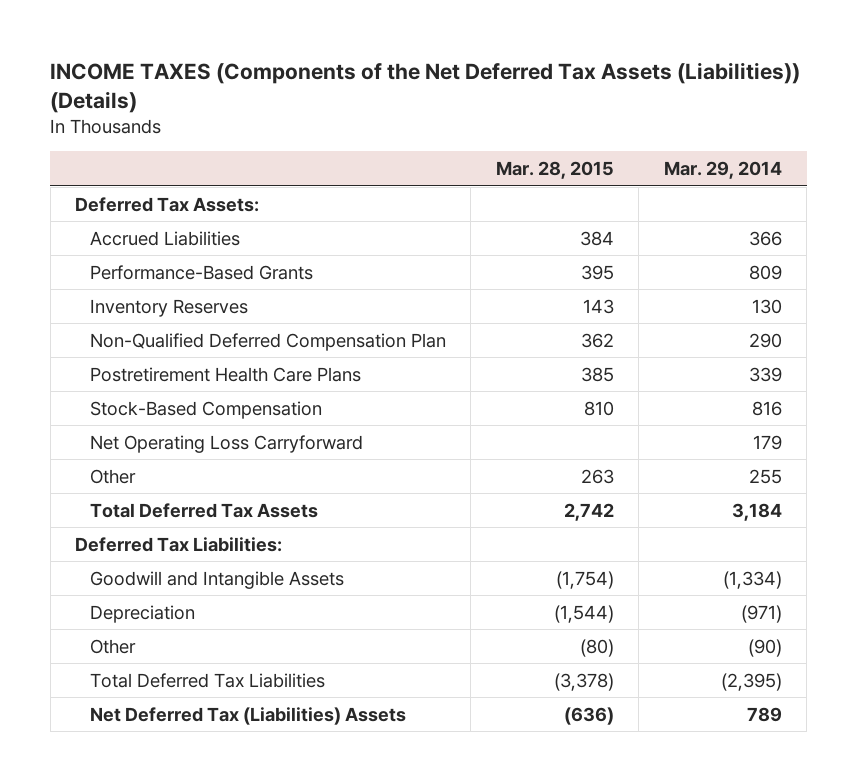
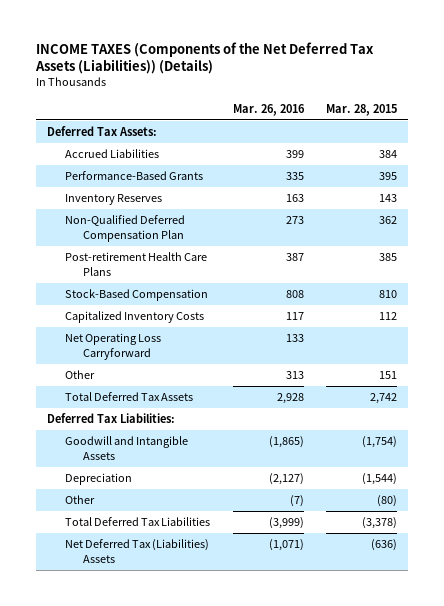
- | Mar. 28, 2015 | Mar. 29, 2014
+ | Mar. 26, 2016 | Mar. 28, 2015
- Postretirement Health Care Plans | 385 | 339
+ Post-retirement Health Care Plans | 387 | 385
+ Capitalized Inventory Costs | 117 | 112
- Other | 263 | 255
+ Other | 313 | 151

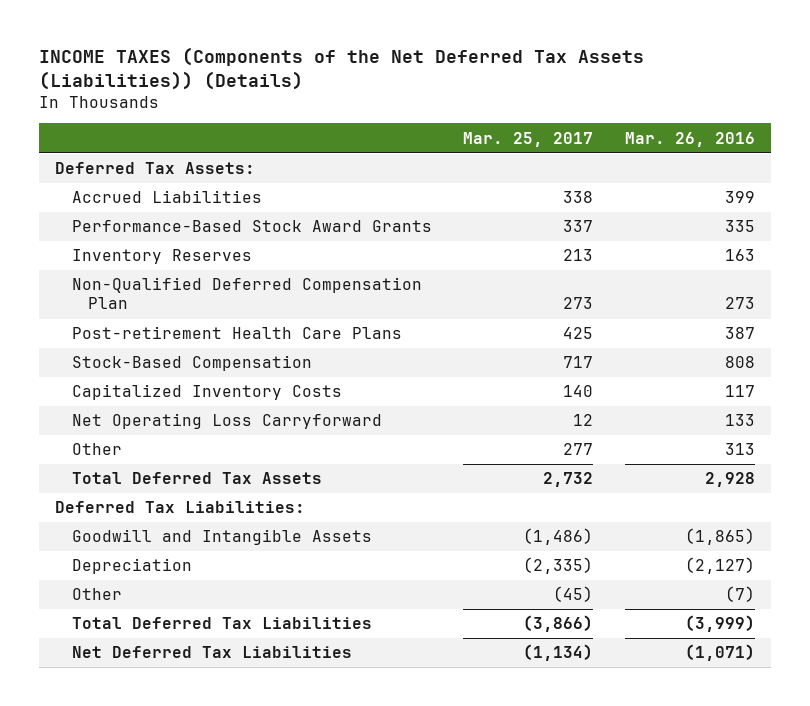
- | Mar. 26, 2016 | Mar. 28, 2015
+ | Mar. 25, 2017 | Mar. 26, 2016
- Performance-Based Grants | 335 | 395
+ Performance-Based Stock Award Grants | 337 | 335
- Net Deferred Tax (Liabilities) Assets | (1,071) | (636)
+ Net Deferred Tax Liabilities | (1,134) | (1,071)

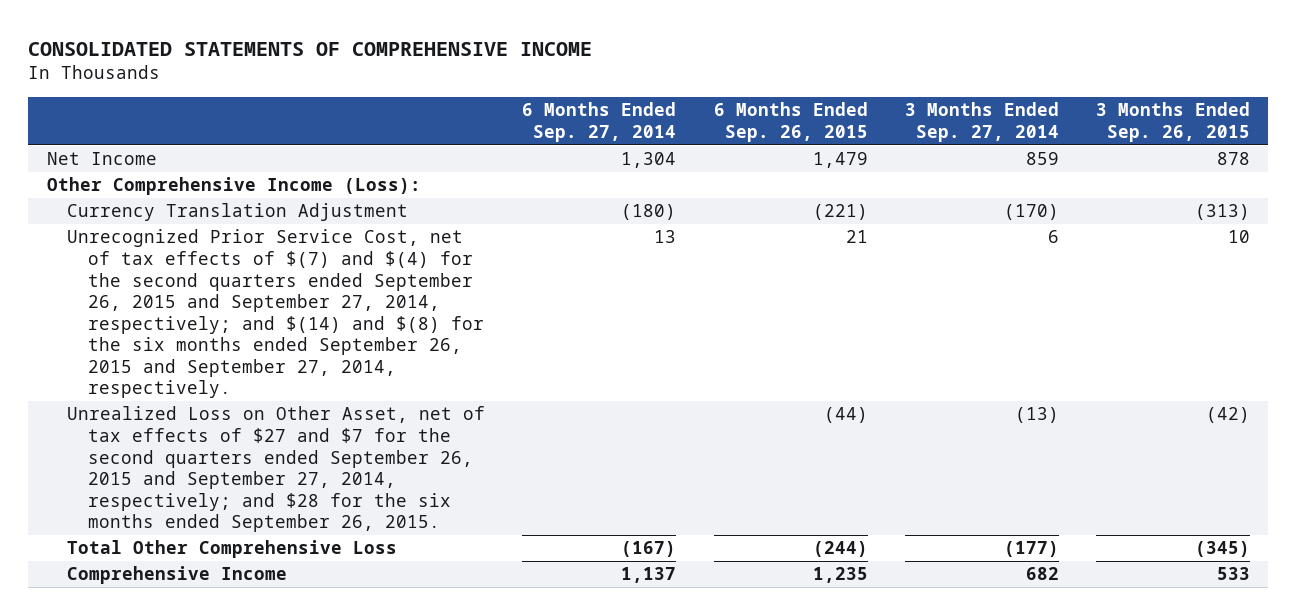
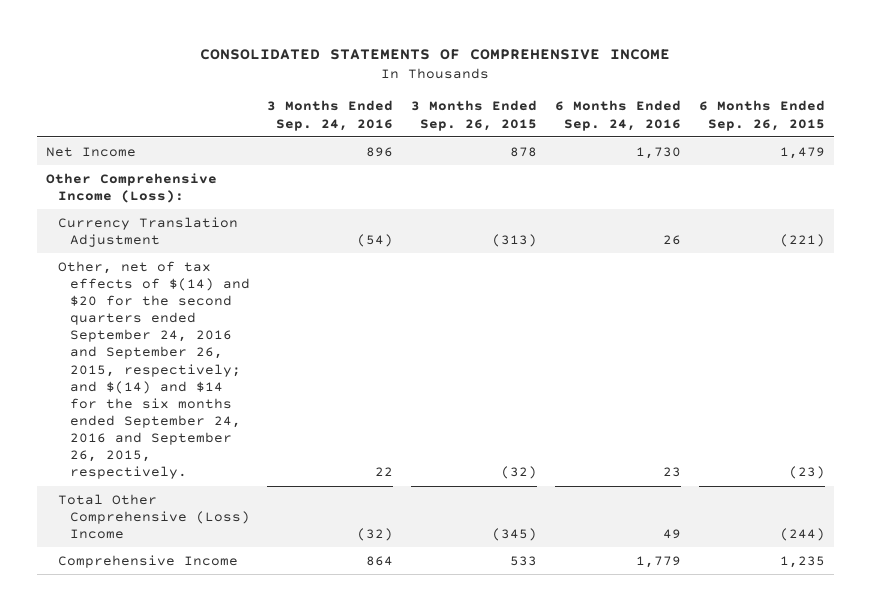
- | 6 Months Ended Sep. 27, 2014 | 6 Months Ended Sep. 26, 2015 | 3 Months Ended Sep. 27, 2014 | 3 Months Ended Sep. 26, 2015
+ | 3 Months Ended Sep. 24, 2016 | 3 Months Ended Sep. 26, 2015 | 6 Months Ended Sep. 24, 2016 | 6 Months Ended Sep. 26, 2015
- Unrecognized Prior Service Cost, net of tax effects of $(7) and $(4) for the second quarters ended September 26, 2015 and September 27, 2014, respectively; and $(14) and $(8) for the six months ended September 26, 2015 and September 27, 2014, respectively. | 13 | 21 | 6 | 10
- Unrealized Loss on Other Asset, net of tax effects of $27 and $7 for the second quarters ended September 26, 2015 and September 27, 2014, respectively; and $28 for the six months ended September 26, 2015. | | (44) | (13) | (42)
- Total Other Comprehensive Loss | (167) | (244) | (177) | (345)
+ Other, net of tax effects of $(14) and $20 for the second quarters ended September 24, 2016 and September 26, 2015, respectively; and $(14) and $14 for the six months ended September 24, 2016 and September 26, 2015, respectively. | 22 | (32) | 23 | (23)
+ Total Other Comprehensive (Loss) Income | (32) | (345) | 49 | (244)

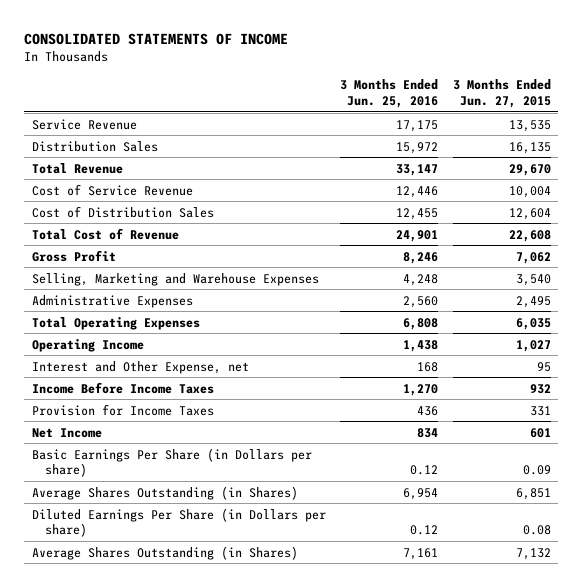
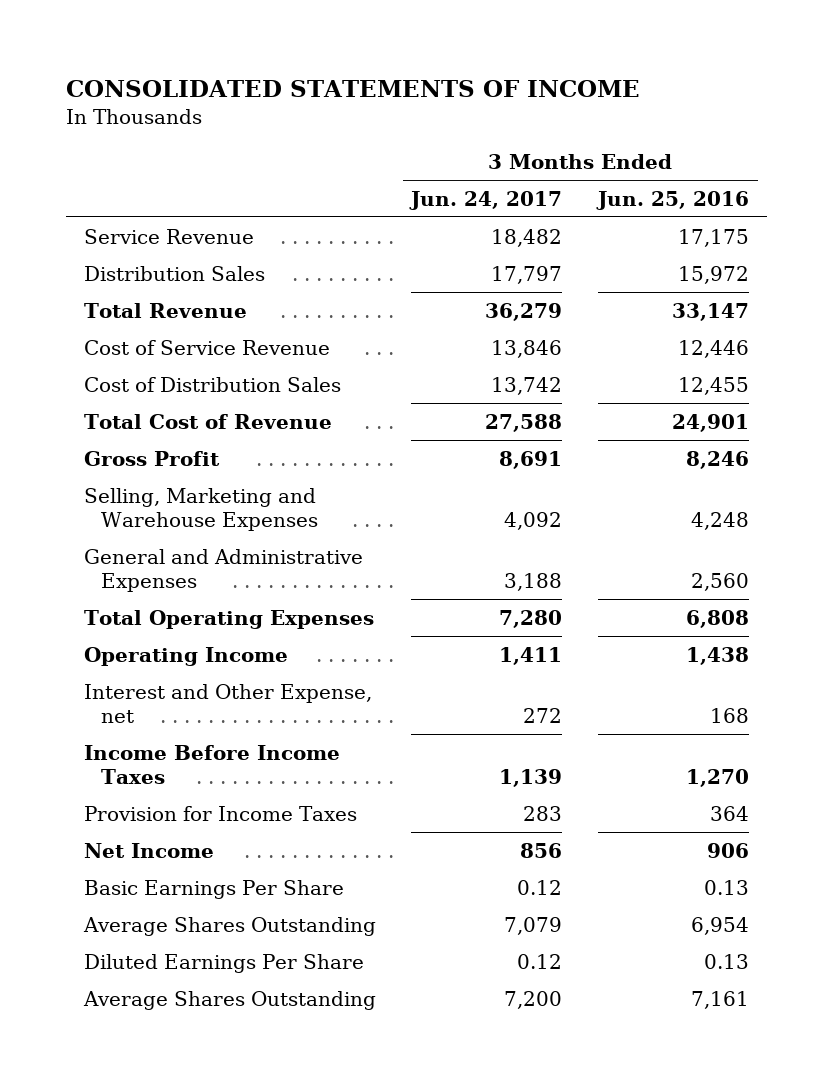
- | 3 Months Ended Jun. 25, 2016 | 3 Months Ended Jun. 27, 2015
+ | 3 Months Ended Jun. 24, 2017 | 3 Months Ended Jun. 25, 2016
- Administrative Expenses | 2,560 | 2,495
+ General and Administrative Expenses | 3,188 | 2,560
- Provision for Income Taxes | 436 | 331
- Net Income | 834 | 601
- Basic Earnings Per Share (in Dollars per share) | 0.12 | 0.09
- Average Shares Outstanding (in Shares) | 6,954 | 6,851
- Diluted Earnings Per Share (in Dollars per share) | 0.12 | 0.08
- Average Shares Outstanding (in Shares) | 7,161 | 7,132
+ Provision for Income Taxes | 283 | 364
+ Net Income | 856 | 906
+ Basic Earnings Per Share | 0.12 | 0.13
+ Average Shares Outstanding | 7,079 | 6,954
+ Diluted Earnings Per Share | 0.12 | 0.13
+ Average Shares Outstanding | 7,200 | 7,161

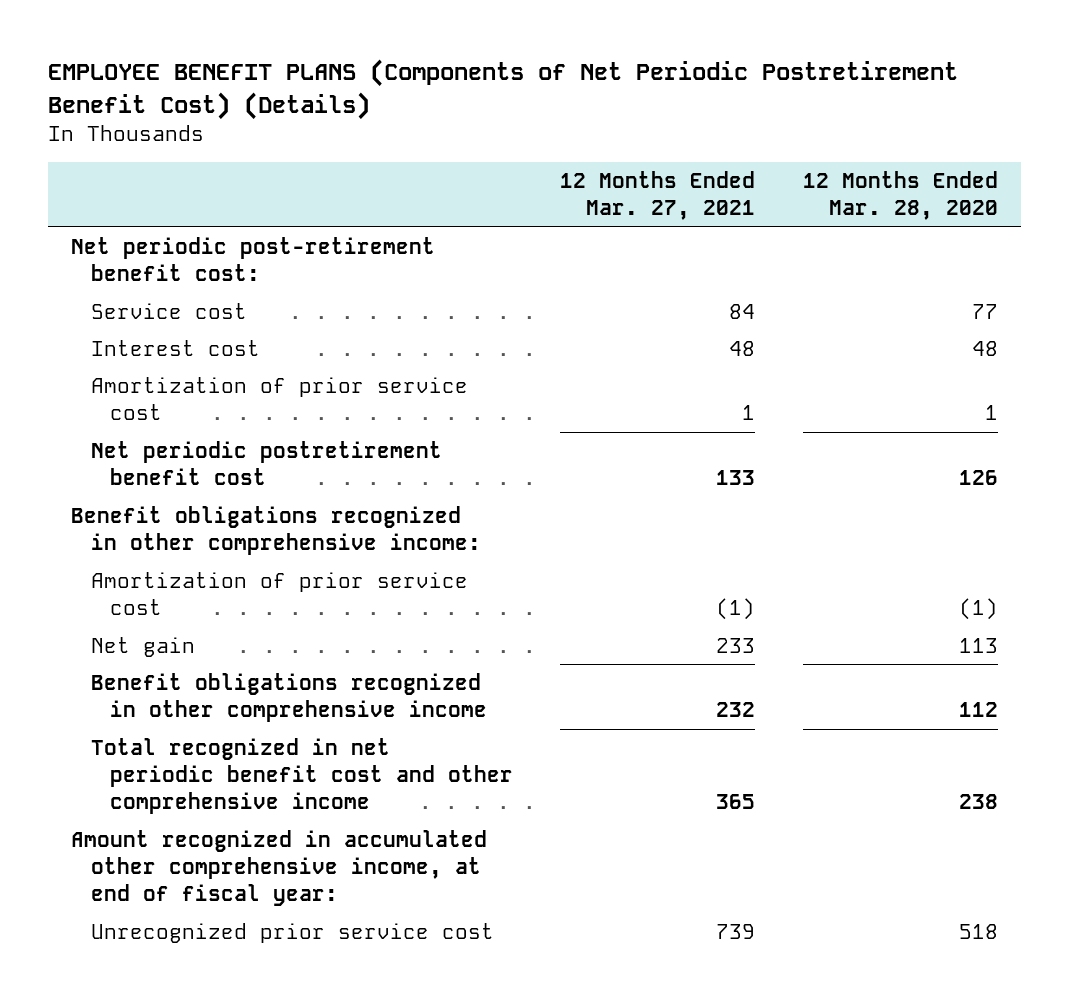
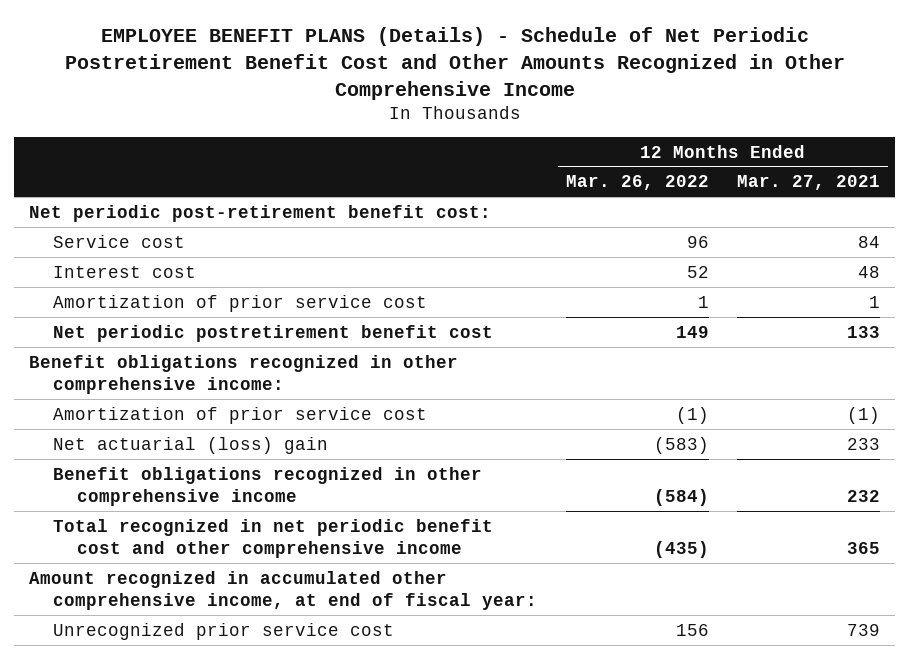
- EMPLOYEE BENEFIT PLANS (Components of Net Periodic Postretirement Benefit Cost) (Details)
+ EMPLOYEE BENEFIT PLANS (Details) - Schedule of Net Periodic Postretirement Benefit Cost and Other Amounts Recognized in Other Comprehensive Income
- | 12 Months Ended Mar. 27, 2021 | 12 Months Ended Mar. 28, 2020
+ | 12 Months Ended Mar. 26, 2022 | 12 Months Ended Mar. 27, 2021
- Net gain | 233 | 113
+ Net actuarial (loss) gain | (583) | 233

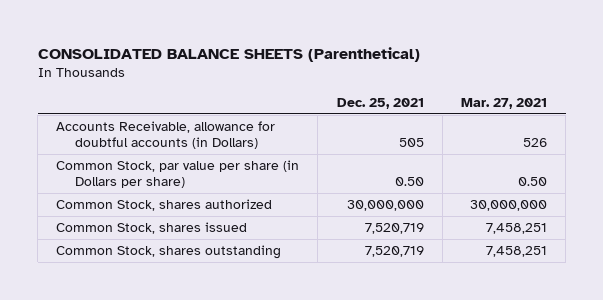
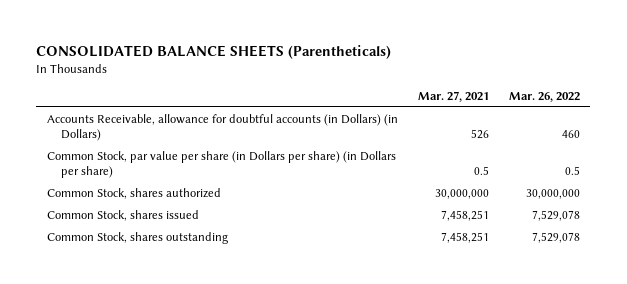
- CONSOLIDATED BALANCE SHEETS (Parenthetical)
+ CONSOLIDATED BALANCE SHEETS (Parentheticals)
- | Dec. 25, 2021 | Mar. 27, 2021
+ | Mar. 27, 2021 | Mar. 26, 2022
- Accounts Receivable, allowance for doubtful accounts (in Dollars) | 505 | 526
- Common Stock, par value per share (in Dollars per share) | 0.50 | 0.50
+ Accounts Receivable, allowance for doubtful accounts (in Dollars) (in Dollars) | 526 | 460
+ Common Stock, par value per share (in Dollars per share) (in Dollars per share) | 0.5 | 0.5

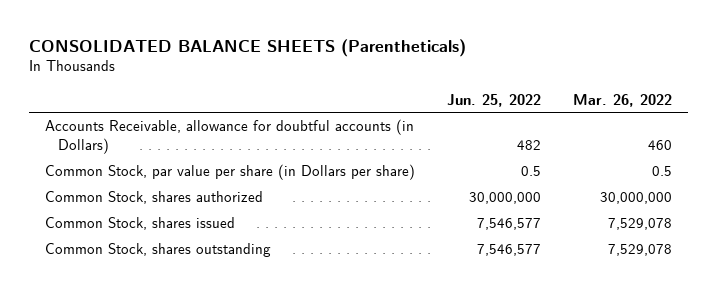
- | Mar. 27, 2021 | Mar. 26, 2022
+ | Jun. 25, 2022 | Mar. 26, 2022
- Accounts Receivable, allowance for doubtful accounts (in Dollars) (in Dollars) | 526 | 460
- Common Stock, par value per share (in Dollars per share) (in Dollars per share) | 0.5 | 0.5
+ Accounts Receivable, allowance for doubtful accounts (in Dollars) | 482 | 460
+ Common Stock, par value per share (in Dollars per share) | 0.5 | 0.5

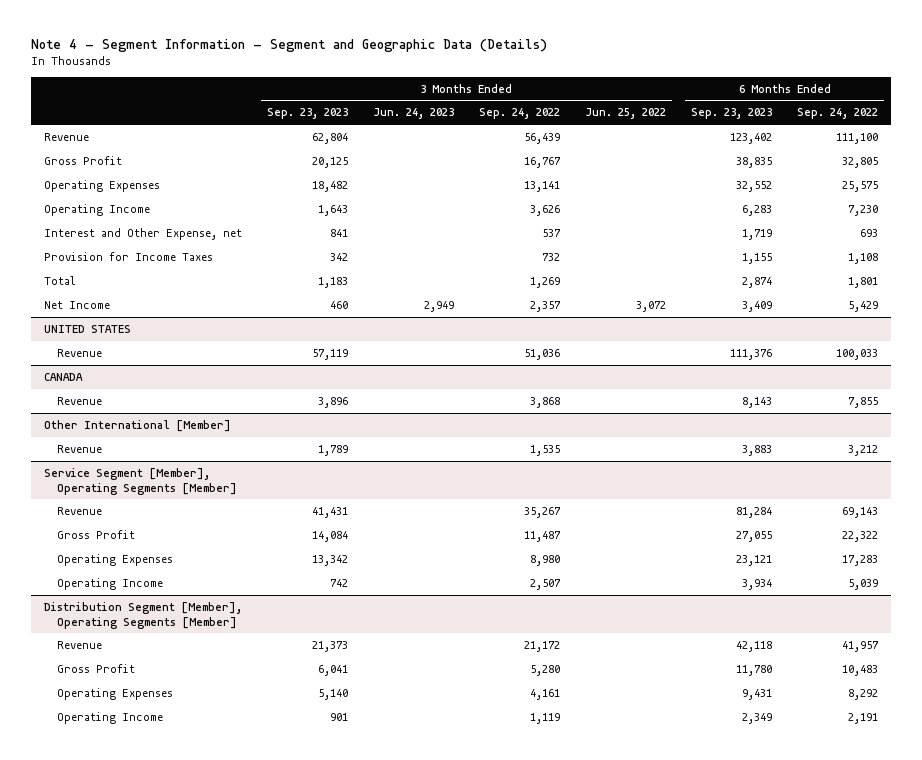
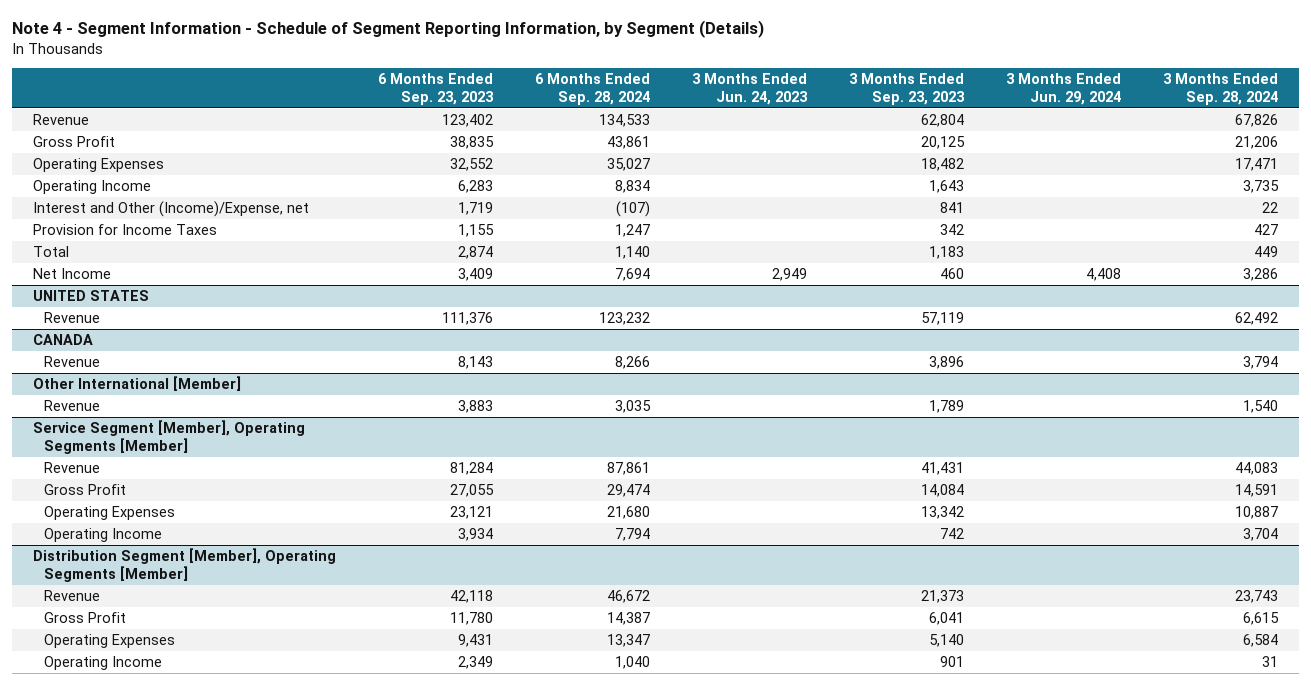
- Note 4 - Segment Information - Segment and Geographic Data (Details)
+ Note 4 - Segment Information - Schedule of Segment Reporting Information, by Segment (Details)
- | 3 Months Ended Sep. 23, 2023 | 3 Months Ended Jun. 24, 2023 | 3 Months Ended Sep. 24, 2022 | 3 Months Ended Jun. 25, 2022 | 6 Months Ended Sep. 23, 2023 | 6 Months Ended Sep. 24, 2022
+ | 6 Months Ended Sep. 23, 2023 | 6 Months Ended Sep. 28, 2024 | 3 Months Ended Jun. 24, 2023 | 3 Months Ended Sep. 23, 2023 | 3 Months Ended Jun. 29, 2024 | 3 Months Ended Sep. 28, 2024
- Interest and Other Expense, net | 841 | | 537 | | 1,719 | 693
+ Interest and Other (Income)/Expense, net | 1,719 | (107) | | 841 | | 22

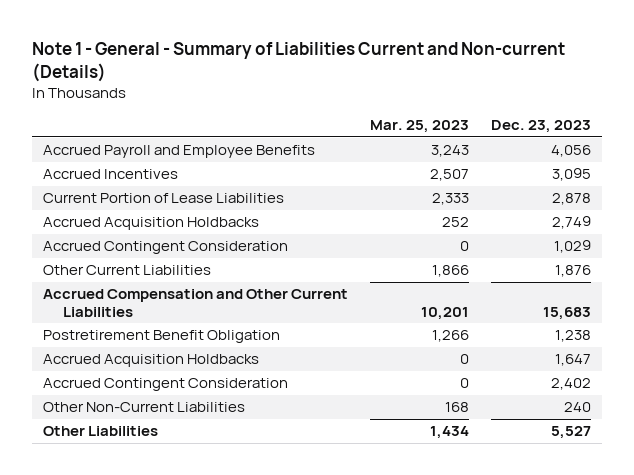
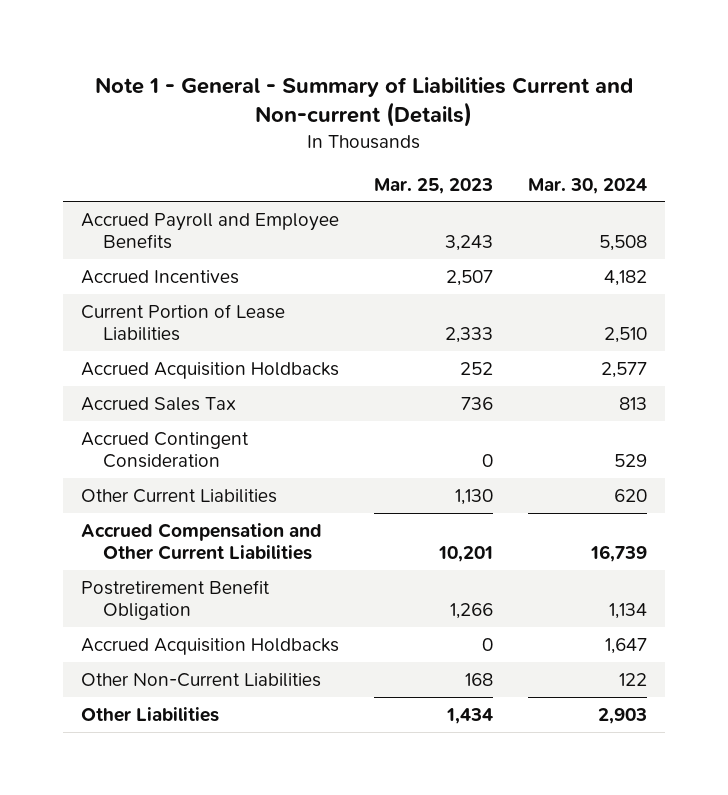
- | Mar. 25, 2023 | Dec. 23, 2023
+ | Mar. 25, 2023 | Mar. 30, 2024
+ Accrued Sales Tax | 736 | 813
- Other Current Liabilities | 1,866 | 1,876
+ Other Current Liabilities | 1,130 | 620
- Accrued Contingent Consideration | 0 | 2,402

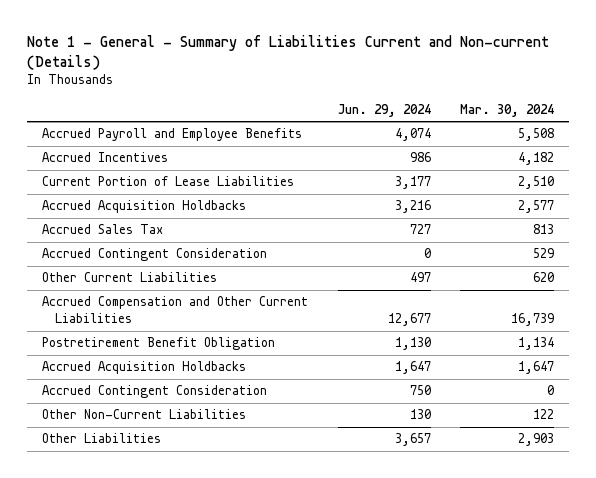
- | Mar. 25, 2023 | Mar. 30, 2024
+ | Jun. 29, 2024 | Mar. 30, 2024
+ Accrued Contingent Consideration | 750 | 0

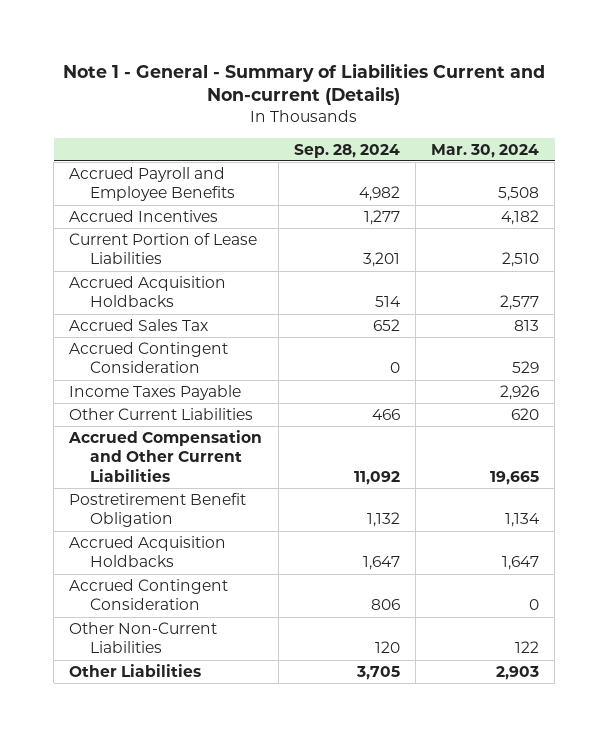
- | Jun. 29, 2024 | Mar. 30, 2024
+ | Sep. 28, 2024 | Mar. 30, 2024
+ Income Taxes Payable | | 2,926
- Accrued Compensation and Other Current Liabilities | 12,677 | 16,739
+ Accrued Compensation and Other Current Liabilities | 11,092 | 19,665

